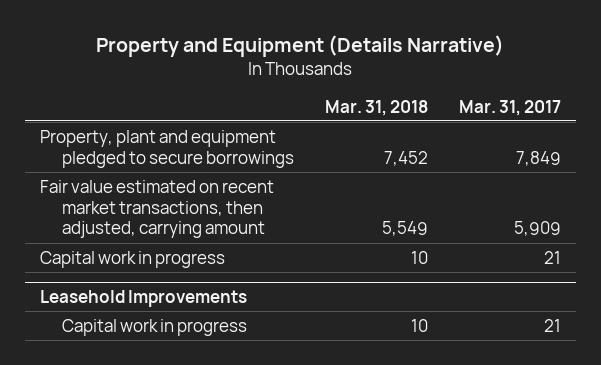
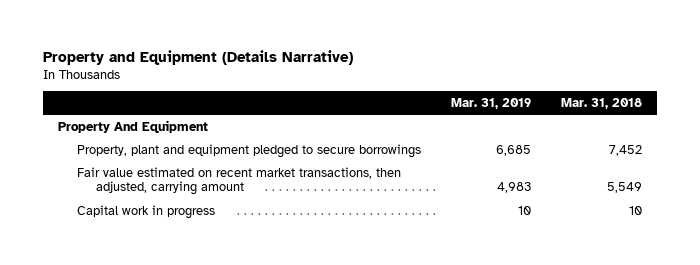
- | Mar. 31, 2018 | Mar. 31, 2017
+ | Mar. 31, 2019 | Mar. 31, 2018
+ Property And Equipment
- Leasehold Improvements
- Capital work in progress | 10 | 21

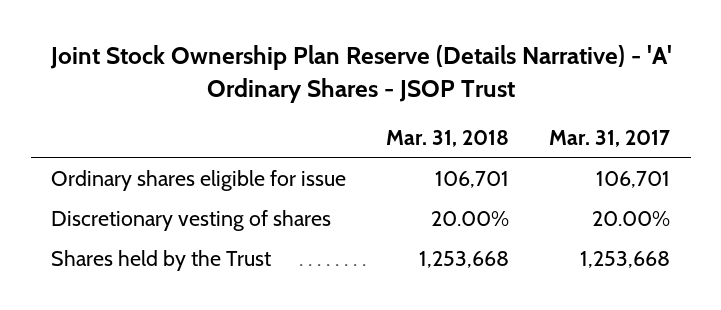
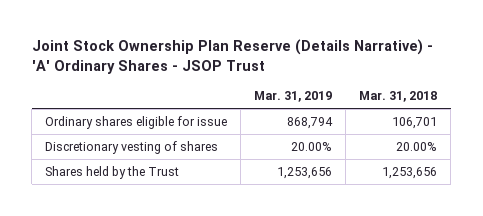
- | Mar. 31, 2018 | Mar. 31, 2017
+ | Mar. 31, 2019 | Mar. 31, 2018
- Shares held by the Trust | 1,253,668 | 1,253,668
+ Shares held by the Trust | 1,253,656 | 1,253,656

